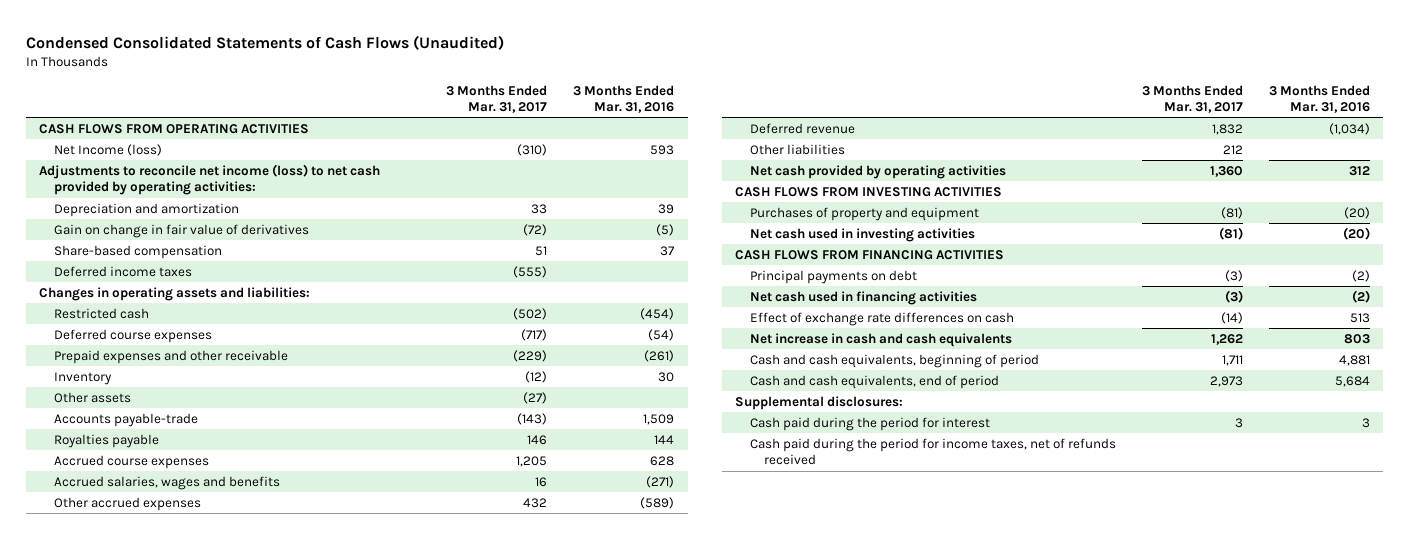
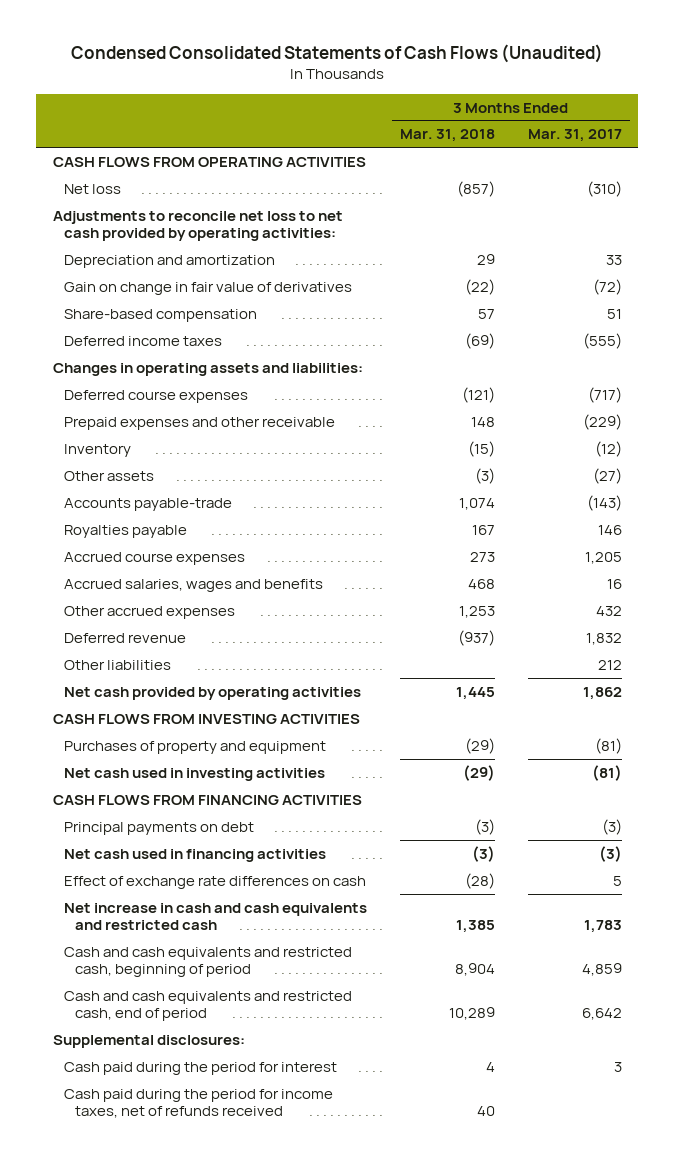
- | 3 Months Ended Mar. 31, 2017 | 3 Months Ended Mar. 31, 2016
+ | 3 Months Ended Mar. 31, 2018 | 3 Months Ended Mar. 31, 2017
- Net Income (loss) | (310) | 593
- Adjustments to reconcile net income (loss) to net cash provided by operating activities:
+ Net loss | (857) | (310)
+ Adjustments to reconcile net loss to net cash provided by operating activities:
- Restricted cash | (502) | (454)
- Net cash provided by operating activities | 1,360 | 312
+ Net cash provided by operating activities | 1,445 | 1,862
- Effect of exchange rate differences on cash | (14) | 513
- Net increase in cash and cash equivalents | 1,262 | 803
- Cash and cash equivalents, beginning of period | 1,711 | 4,881
- Cash and cash equivalents, end of period | 2,973 | 5,684
+ Effect of exchange rate differences on cash | (28) | 5
+ Net increase in cash and cash equivalents and restricted cash | 1,385 | 1,783
+ Cash and cash equivalents and restricted cash, beginning of period | 8,904 | 4,859
+ Cash and cash equivalents and restricted cash, end of period | 10,289 | 6,642

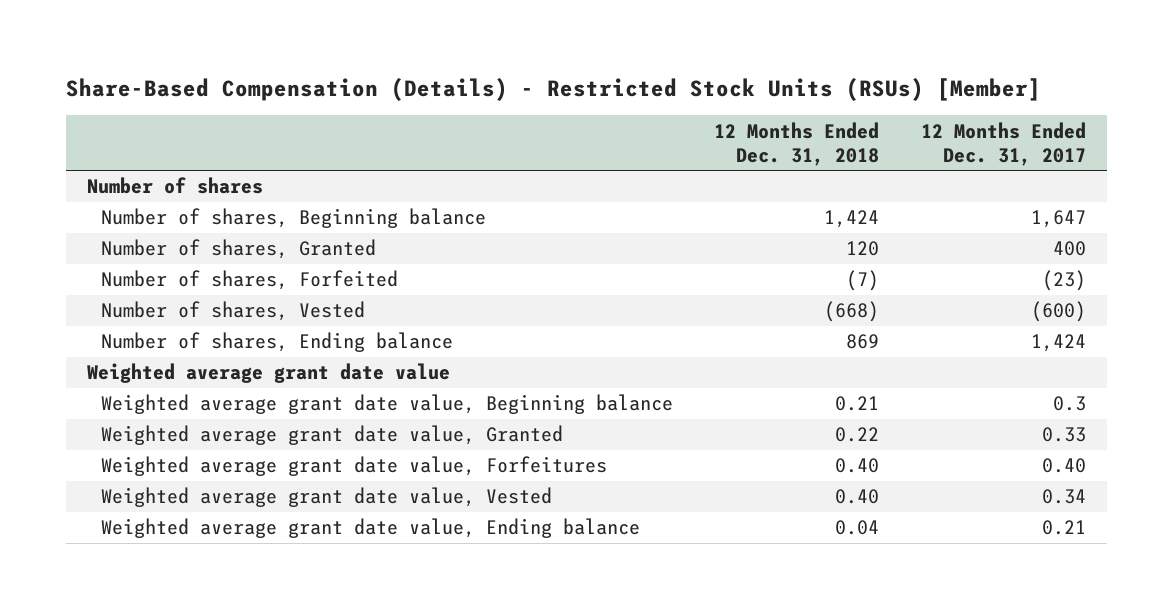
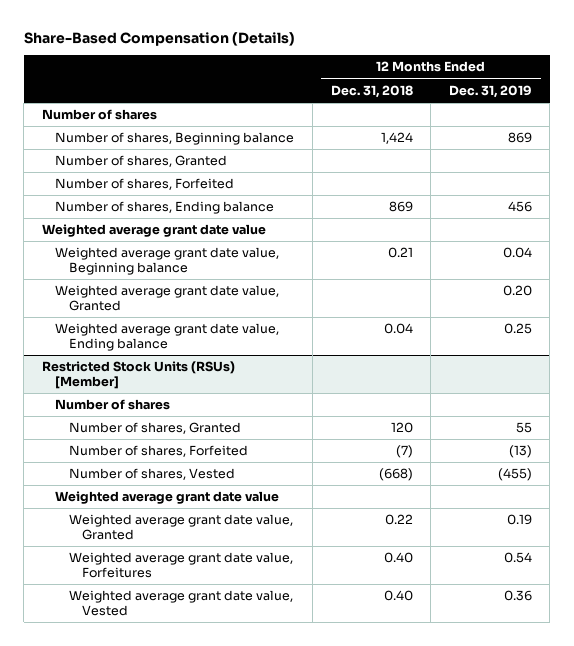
- Share-Based Compensation (Details) - Restricted Stock Units (RSUs) [Member]
+ Share-Based Compensation (Details)
- | 12 Months Ended Dec. 31, 2018 | 12 Months Ended Dec. 31, 2017
+ | 12 Months Ended Dec. 31, 2018 | 12 Months Ended Dec. 31, 2019
+ Number of shares, Granted
+ Number of shares, Forfeited
moved up: Number of shares, Ending balance | 869 | 456
+ Weighted average grant date value
moved up: Weighted average grant date value, Beginning balance | 0.21 | 0.04
+ Weighted average grant date value, Granted | | 0.20
moved up: Weighted average grant date value, Ending balance | 0.04 | 0.25
+ Restricted Stock Units (RSUs) [Member]
+ Number of shares

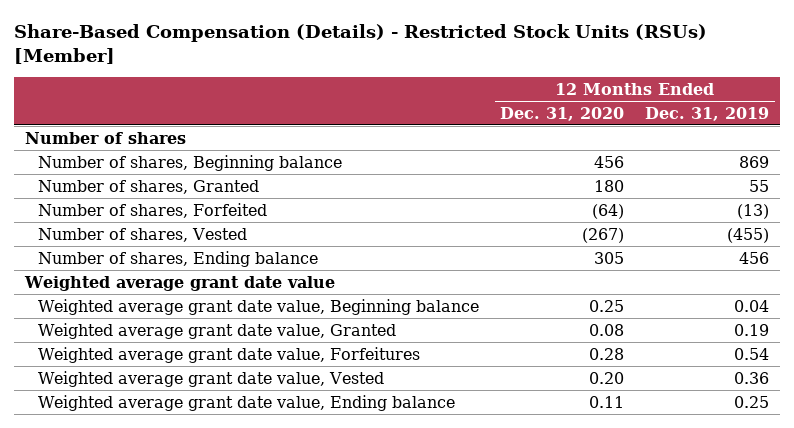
- Share-Based Compensation (Details)
+ Share-Based Compensation (Details) - Restricted Stock Units (RSUs) [Member]
- | 12 Months Ended Dec. 31, 2018 | 12 Months Ended Dec. 31, 2019
+ | 12 Months Ended Dec. 31, 2020 | 12 Months Ended Dec. 31, 2019
- Number of shares, Granted
- Number of shares, Forfeited
- Weighted average grant date value
- Weighted average grant date value, Granted | | 0.20
- Restricted Stock Units (RSUs) [Member]
- Number of shares
moved down: Number of shares, Ending balance | 305 | 456
moved down: Weighted average grant date value, Beginning balance | 0.25 | 0.04
moved down: Weighted average grant date value, Ending balance | 0.11 | 0.25

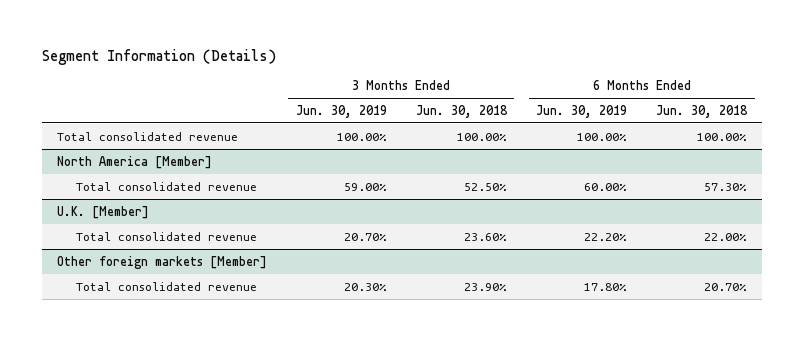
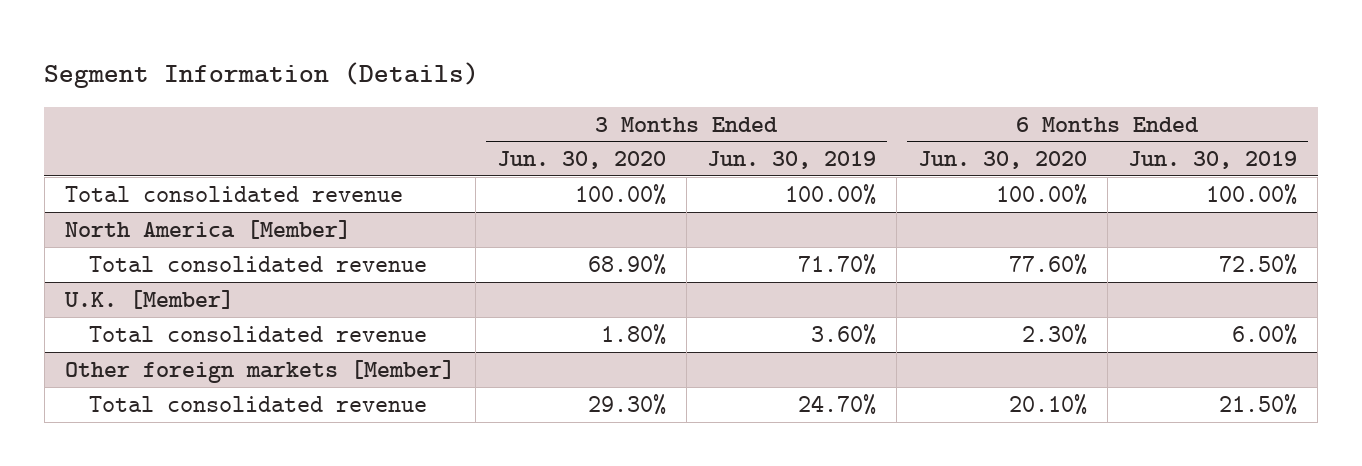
- | 3 Months Ended Jun. 30, 2019 | 3 Months Ended Jun. 30, 2018 | 6 Months Ended Jun. 30, 2019 | 6 Months Ended Jun. 30, 2018
+ | 3 Months Ended Jun. 30, 2020 | 3 Months Ended Jun. 30, 2019 | 6 Months Ended Jun. 30, 2020 | 6 Months Ended Jun. 30, 2019
@ North America [Member]
- Total consolidated revenue | 59.00% | 52.50% | 60.00% | 57.30%
+ Total consolidated revenue | 68.90% | 71.70% | 77.60% | 72.50%
@ U.K. [Member]
- Total consolidated revenue | 20.70% | 23.60% | 22.20% | 22.00%
+ Total consolidated revenue | 1.80% | 3.60% | 2.30% | 6.00%
@ Other foreign markets [Member]
- Total consolidated revenue | 20.30% | 23.90% | 17.80% | 20.70%
+ Total consolidated revenue | 29.30% | 24.70% | 20.10% | 21.50%

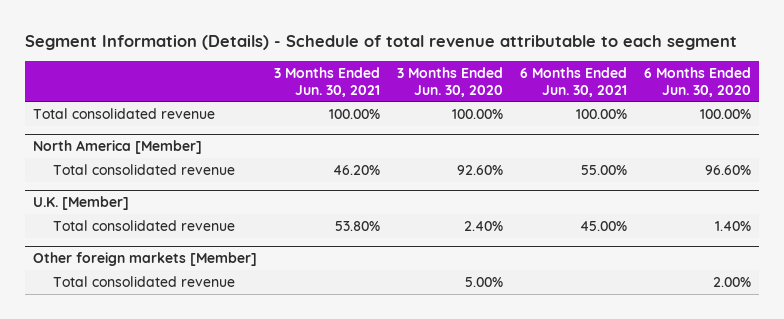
- Segment Information (Details)
+ Segment Information (Details) - Schedule of total revenue attributable to each segment
- | 3 Months Ended Jun. 30, 2020 | 3 Months Ended Jun. 30, 2019 | 6 Months Ended Jun. 30, 2020 | 6 Months Ended Jun. 30, 2019
+ | 3 Months Ended Jun. 30, 2021 | 3 Months Ended Jun. 30, 2020 | 6 Months Ended Jun. 30, 2021 | 6 Months Ended Jun. 30, 2020
@ North America [Member]
- Total consolidated revenue | 68.90% | 71.70% | 77.60% | 72.50%
+ Total consolidated revenue | 46.20% | 92.60% | 55.00% | 96.60%
@ U.K. [Member]
- Total consolidated revenue | 1.80% | 3.60% | 2.30% | 6.00%
+ Total consolidated revenue | 53.80% | 2.40% | 45.00% | 1.40%
@ Other foreign markets [Member]
- Total consolidated revenue | 29.30% | 24.70% | 20.10% | 21.50%
+ Total consolidated revenue | | 5.00% | | 2.00%

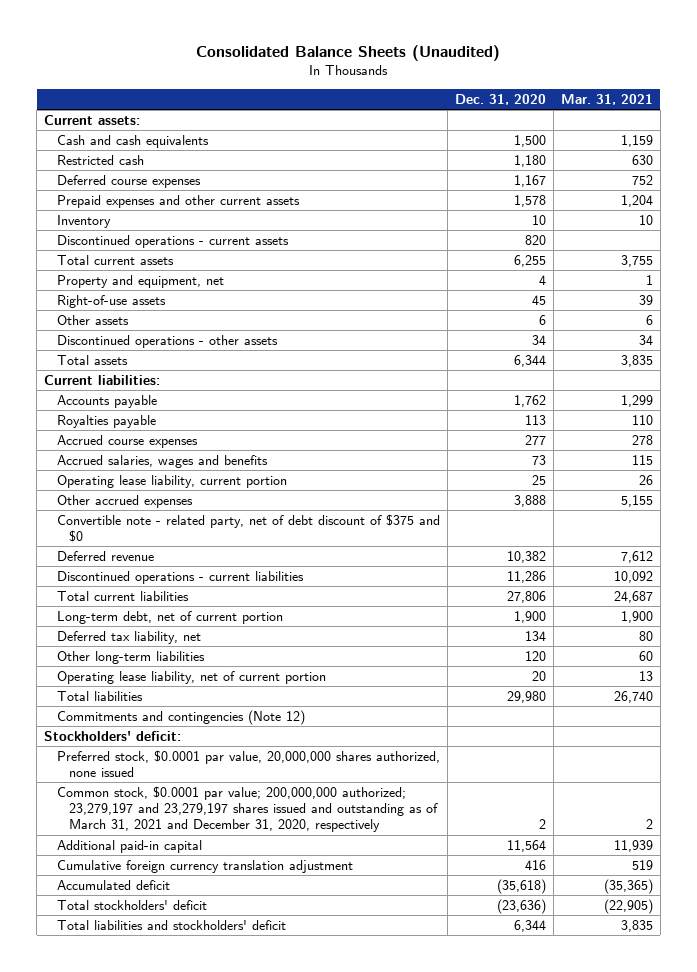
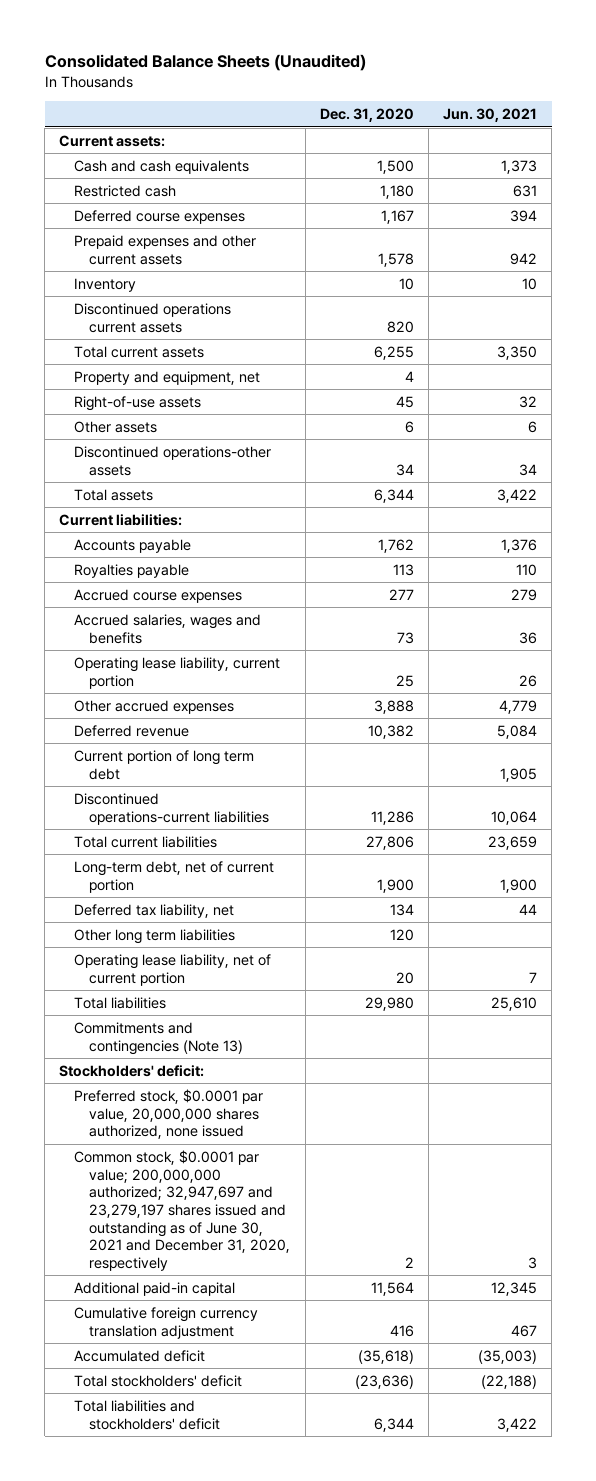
- | Dec. 31, 2020 | Mar. 31, 2021
+ | Dec. 31, 2020 | Jun. 30, 2021
- Discontinued operations - current assets | 820 |
+ Discontinued operations current assets | 820 |
- Discontinued operations - other assets | 34 | 34
+ Discontinued operations-other assets | 34 | 34
- Convertible note - related party, net of debt discount of $375 and $0
- Discontinued operations - current liabilities | 11,286 | 10,092
+ Current portion of long term debt | | 1,905
+ Discontinued operations-current liabilities | 11,286 | 10,064
- Other long-term liabilities | 120 | 60
+ Other long term liabilities | 120 |
- Commitments and contingencies (Note 12)
+ Commitments and contingencies (Note 13)
- Common stock, $0.0001 par value; 200,000,000 authorized; 23,279,197 and 23,279,197 shares issued and outstanding as of March 31, 2021 and December 31, 2020, respectively | 2 | 2
+ Common stock, $0.0001 par value; 200,000,000 authorized; 32,947,697 and 23,279,197 shares issued and outstanding as of June 30, 2021 and December 31, 2020, respectively | 2 | 3

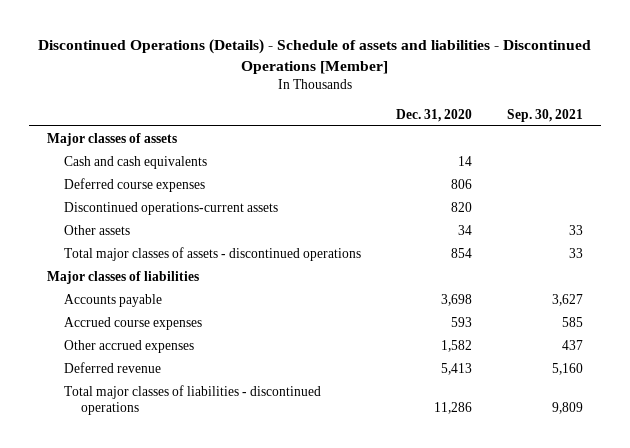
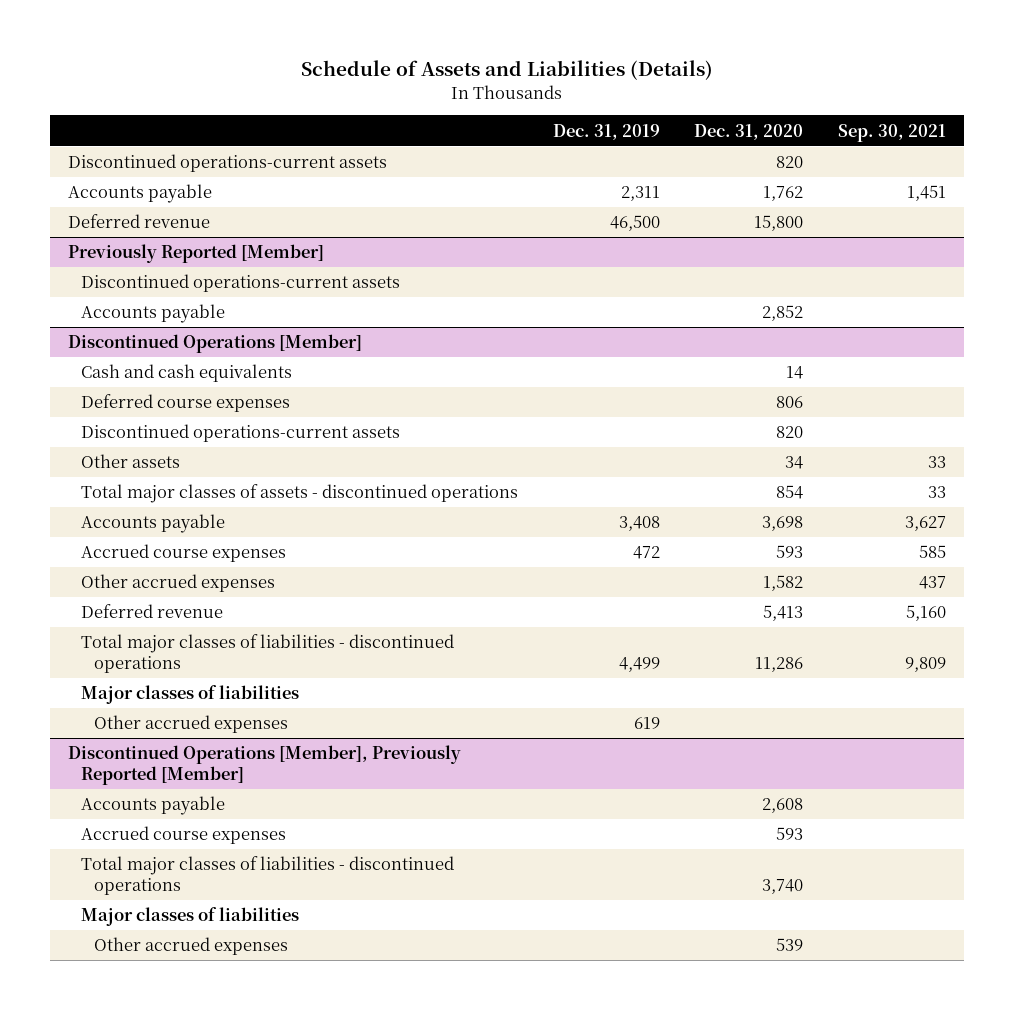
- Discontinued Operations (Details) - Schedule of assets and liabilities - Discontinued Operations [Member]
+ Schedule of Assets and Liabilities (Details)
- | Dec. 31, 2020 | Sep. 30, 2021
+ | Dec. 31, 2019 | Dec. 31, 2020 | Sep. 30, 2021
- Major classes of assets
+ Discontinued operations-current assets | | 820 |
+ Accounts payable | 2,311 | 1,762 | 1,451
+ Deferred revenue | 46,500 | 15,800 |
+ Previously Reported [Member]
+ Discontinued operations-current assets
+ Accounts payable | | 2,852 |
+ Discontinued Operations [Member]
- Major classes of liabilities
+ Major classes of liabilities
+ Other accrued expenses | 619 | |
+ Discontinued Operations [Member], Previously Reported [Member]
+ Accounts payable | | 2,608 |
+ Accrued course expenses | | 593 |
+ Total major classes of liabilities - discontinued operations | | 3,740 |
+ Major classes of liabilities
+ Other accrued expenses | | 539 |

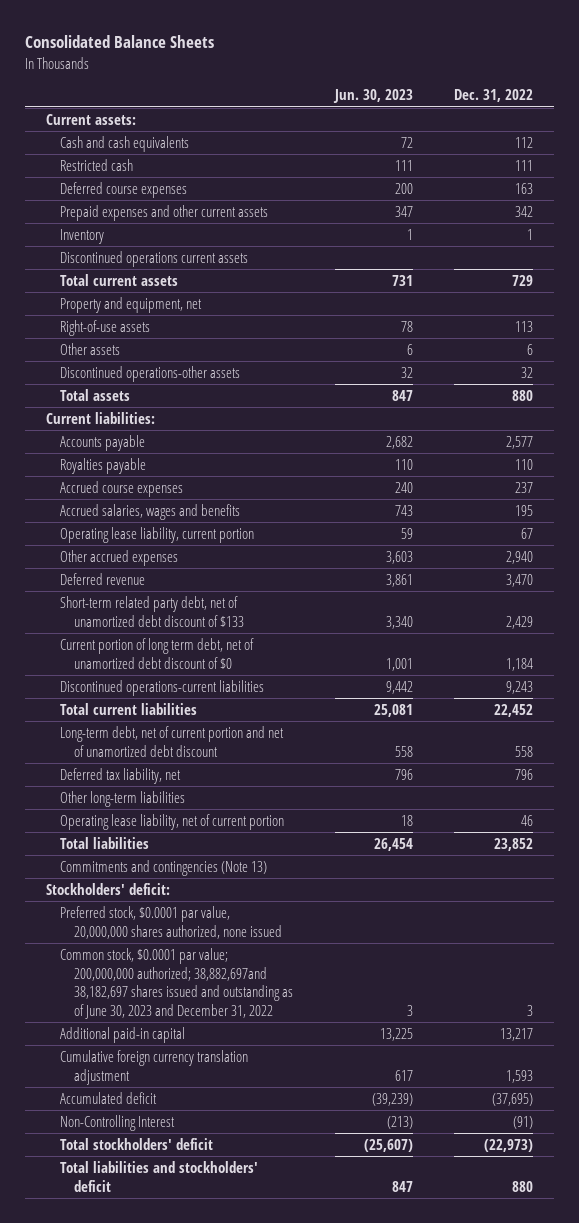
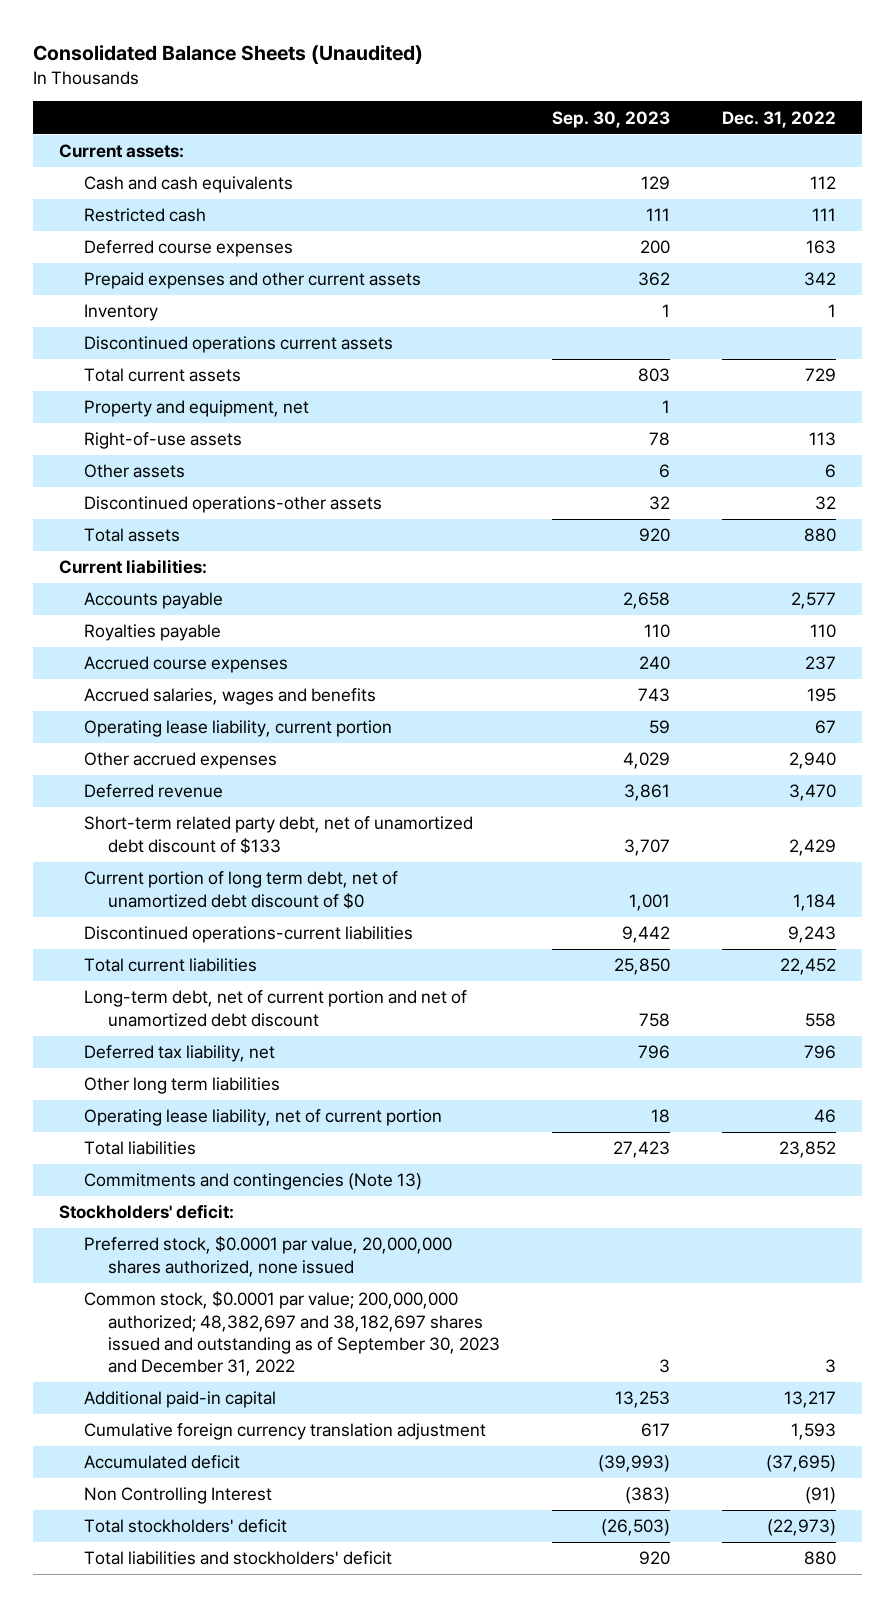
- Consolidated Balance Sheets
+ Consolidated Balance Sheets (Unaudited)
- | Jun. 30, 2023 | Dec. 31, 2022
+ | Sep. 30, 2023 | Dec. 31, 2022
- Other long-term liabilities
+ Other long term liabilities
- Common stock, $0.0001 par value; 200,000,000 authorized; 38,882,697and 38,182,697 shares issued and outstanding as of June 30, 2023 and December 31, 2022 | 3 | 3
+ Common stock, $0.0001 par value; 200,000,000 authorized; 48,382,697 and 38,182,697 shares issued and outstanding as of September 30, 2023 and December 31, 2022 | 3 | 3
- Non-Controlling Interest | (213) | (91)
+ Non Controlling Interest | (383) | (91)

